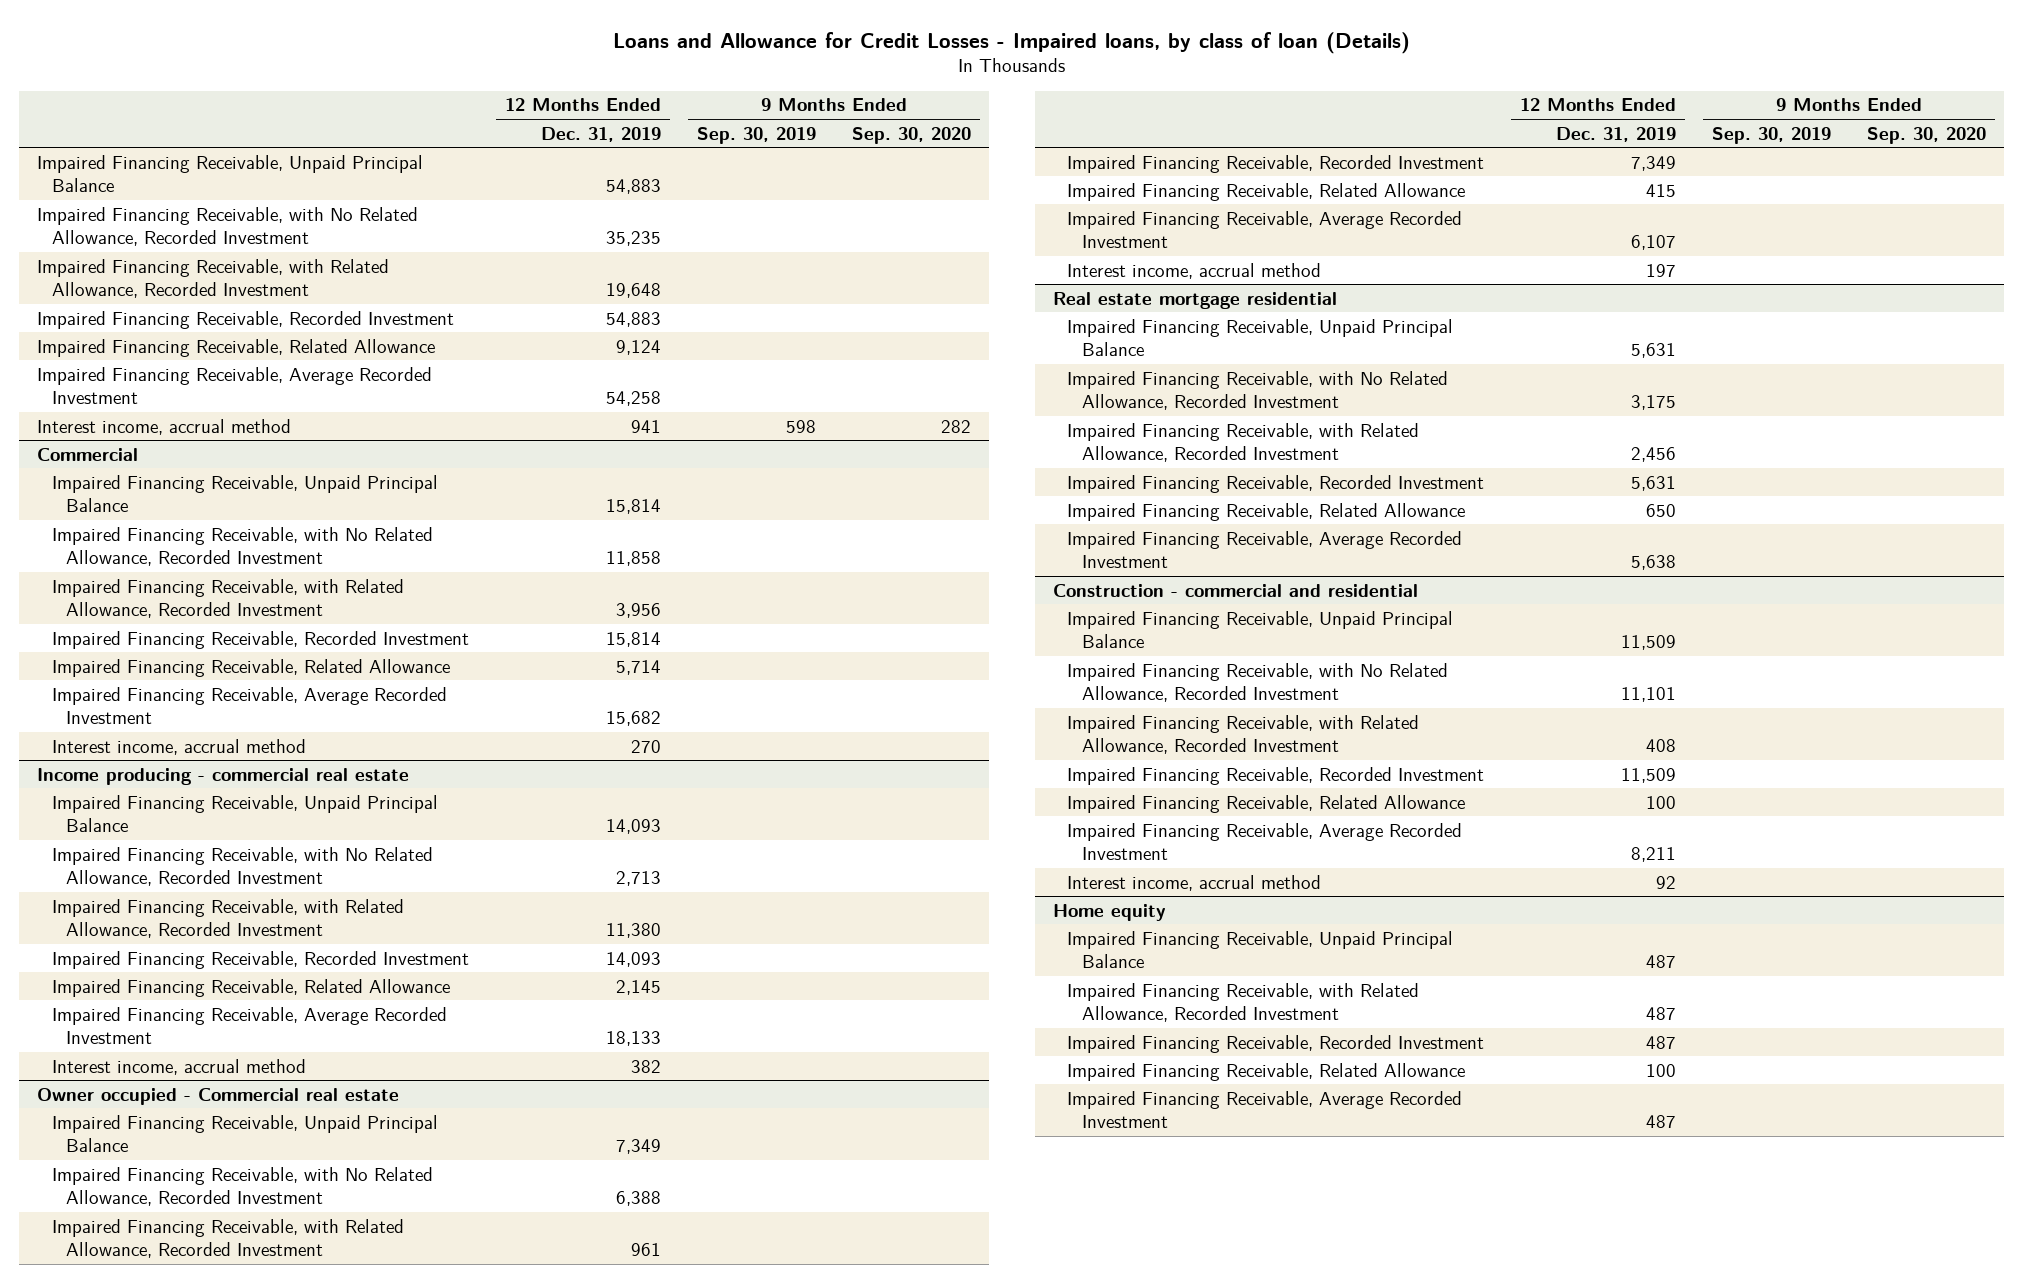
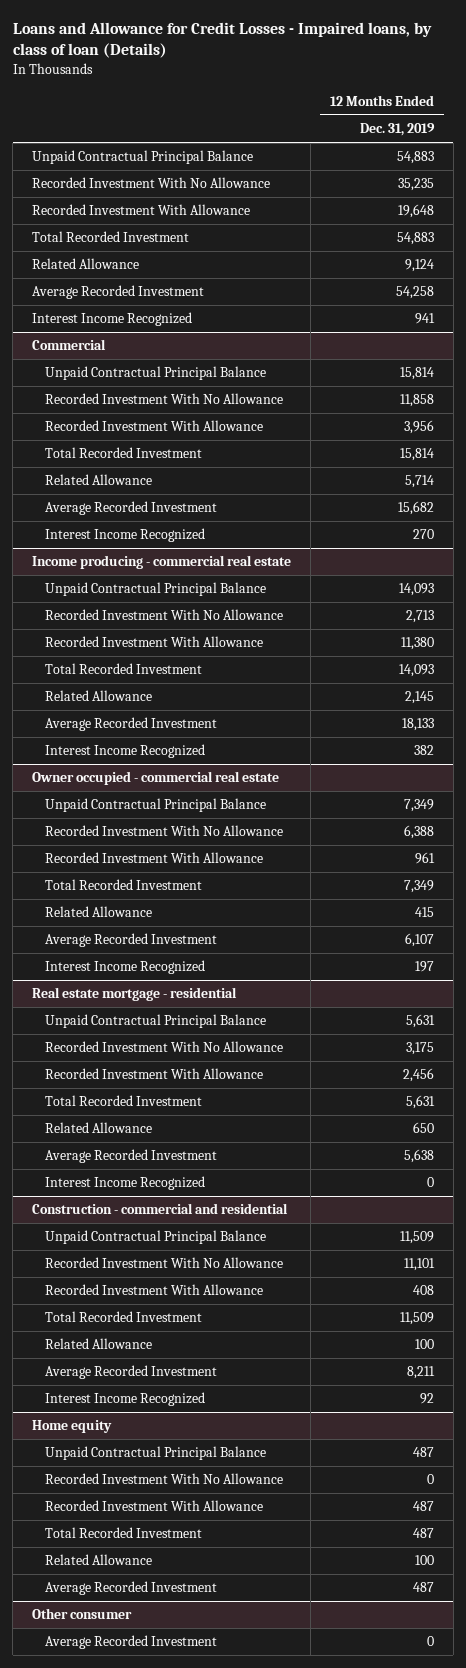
- | 12 Months Ended Dec. 31, 2019 | 9 Months Ended Sep. 30, 2019 | 9 Months Ended Sep. 30, 2020
+ | 12 Months Ended Dec. 31, 2019
- Impaired Financing Receivable, Unpaid Principal Balance | 54,883 | |
- Impaired Financing Receivable, with No Related Allowance, Recorded Investment | 35,235 | |
- Impaired Financing Receivable, with Related Allowance, Recorded Investment | 19,648 | |
- Impaired Financing Receivable, Recorded Investment | 54,883 | |
- Impaired Financing Receivable, Related Allowance | 9,124 | |
- Impaired Financing Receivable, Average Recorded Investment | 54,258 | |
- Interest income, accrual method | 941 | 598 | 282
+ Unpaid Contractual Principal Balance | 54,883
+ Recorded Investment With No Allowance | 35,235
+ Recorded Investment With Allowance | 19,648
+ Total Recorded Investment | 54,883
+ Related Allowance | 9,124
+ Average Recorded Investment | 54,258
+ Interest Income Recognized | 941
@ Commercial
- Impaired Financing Receivable, Unpaid Principal Balance | 15,814 | |
- Impaired Financing Receivable, with No Related Allowance, Recorded Investment | 11,858 | |
- Impaired Financing Receivable, with Related Allowance, Recorded Investment | 3,956 | |
- Impaired Financing Receivable, Recorded Investment | 15,814 | |
- Impaired Financing Receivable, Related Allowance | 5,714 | |
- Impaired Financing Receivable, Average Recorded Investment | 15,682 | |
- Interest income, accrual method | 270 | |
+ Unpaid Contractual Principal Balance | 15,814
+ Recorded Investment With No Allowance | 11,858
+ Recorded Investment With Allowance | 3,956
+ Total Recorded Investment | 15,814
+ Related Allowance | 5,714
+ Average Recorded Investment | 15,682
+ Interest Income Recognized | 270
@ Income producing - commercial real estate
- Impaired Financing Receivable, Unpaid Principal Balance | 14,093 | |
- Impaired Financing Receivable, with No Related Allowance, Recorded Investment | 2,713 | |
- Impaired Financing Receivable, with Related Allowance, Recorded Investment | 11,380 | |
- Impaired Financing Receivable, Recorded Investment | 14,093 | |
- Impaired Financing Receivable, Related Allowance | 2,145 | |
- Impaired Financing Receivable, Average Recorded Investment | 18,133 | |
- Interest income, accrual method | 382 | |
- Owner occupied - Commercial real estate
- Impaired Financing Receivable, Unpaid Principal Balance | 7,349 | |
- Impaired Financing Receivable, with No Related Allowance, Recorded Investment | 6,388 | |
- Impaired Financing Receivable, with Related Allowance, Recorded Investment | 961 | |
- Impaired Financing Receivable, Recorded Investment | 7,349 | |
- Impaired Financing Receivable, Related Allowance | 415 | |
- Impaired Financing Receivable, Average Recorded Investment | 6,107 | |
- Interest income, accrual method | 197 | |
- Real estate mortgage residential
- Impaired Financing Receivable, Unpaid Principal Balance | 5,631 | |
- Impaired Financing Receivable, with No Related Allowance, Recorded Investment | 3,175 | |
- Impaired Financing Receivable, with Related Allowance, Recorded Investment | 2,456 | |
- Impaired Financing Receivable, Recorded Investment | 5,631 | |
- Impaired Financing Receivable, Related Allowance | 650 | |
- Impaired Financing Receivable, Average Recorded Investment | 5,638 | |
@ Income producing - commercial real estate
+ Unpaid Contractual Principal Balance | 14,093
+ Recorded Investment With No Allowance | 2,713
+ Recorded Investment With Allowance | 11,380
+ Total Recorded Investment | 14,093
+ Related Allowance | 2,145
+ Average Recorded Investment | 18,133
+ Interest Income Recognized | 382
+ Owner occupied - commercial real estate
+ Unpaid Contractual Principal Balance | 7,349
+ Recorded Investment With No Allowance | 6,388
+ Recorded Investment With Allowance | 961
+ Total Recorded Investment | 7,349
+ Related Allowance | 415
+ Average Recorded Investment | 6,107
+ Interest Income Recognized | 197
+ Real estate mortgage - residential
+ Unpaid Contractual Principal Balance | 5,631
+ Recorded Investment With No Allowance | 3,175
+ Recorded Investment With Allowance | 2,456
+ Total Recorded Investment | 5,631
+ Related Allowance | 650
+ Average Recorded Investment | 5,638
+ Interest Income Recognized | 0
@ Construction - commercial and residential
- Impaired Financing Receivable, Unpaid Principal Balance | 11,509 | |
- Impaired Financing Receivable, with No Related Allowance, Recorded Investment | 11,101 | |
- Impaired Financing Receivable, with Related Allowance, Recorded Investment | 408 | |
- Impaired Financing Receivable, Recorded Investment | 11,509 | |
- Impaired Financing Receivable, Related Allowance | 100 | |
- Impaired Financing Receivable, Average Recorded Investment | 8,211 | |
- Interest income, accrual method | 92 | |
+ Unpaid Contractual Principal Balance | 11,509
+ Recorded Investment With No Allowance | 11,101
+ Recorded Investment With Allowance | 408
+ Total Recorded Investment | 11,509
+ Related Allowance | 100
+ Average Recorded Investment | 8,211
+ Interest Income Recognized | 92
@ Home equity
- Impaired Financing Receivable, Unpaid Principal Balance | 487 | |
- Impaired Financing Receivable, with Related Allowance, Recorded Investment | 487 | |
- Impaired Financing Receivable, Recorded Investment | 487 | |
- Impaired Financing Receivable, Related Allowance | 100 | |
- Impaired Financing Receivable, Average Recorded Investment | 487 | |
+ Unpaid Contractual Principal Balance | 487
+ Recorded Investment With No Allowance | 0
+ Recorded Investment With Allowance | 487
+ Total Recorded Investment | 487
+ Related Allowance | 100
+ Average Recorded Investment | 487
+ Other consumer
+ Average Recorded Investment | 0

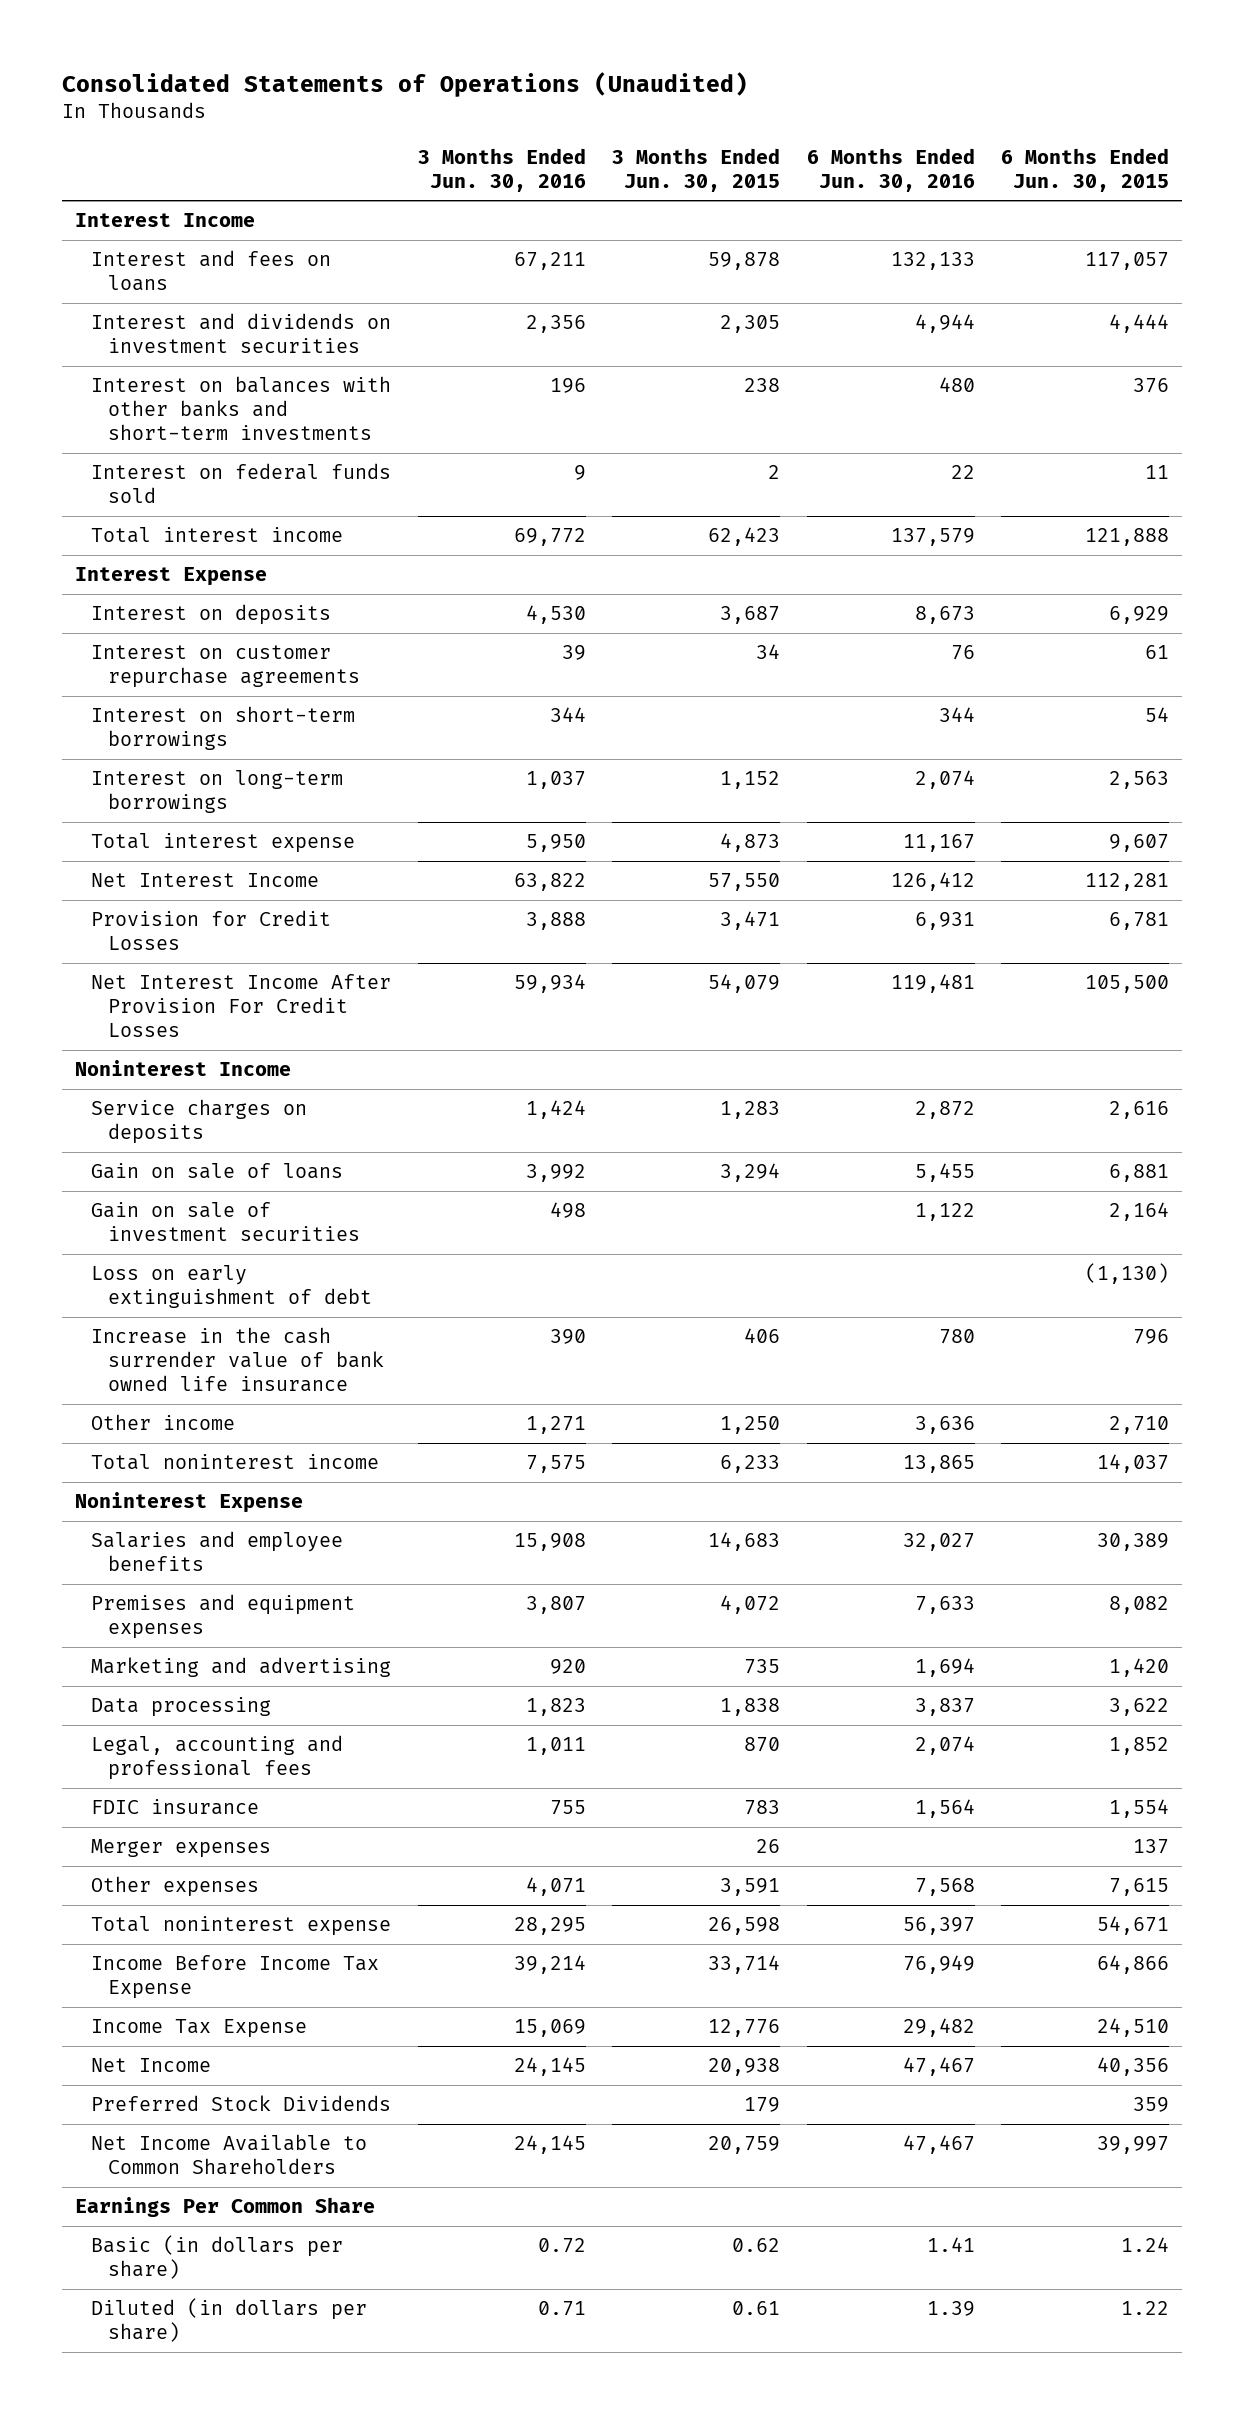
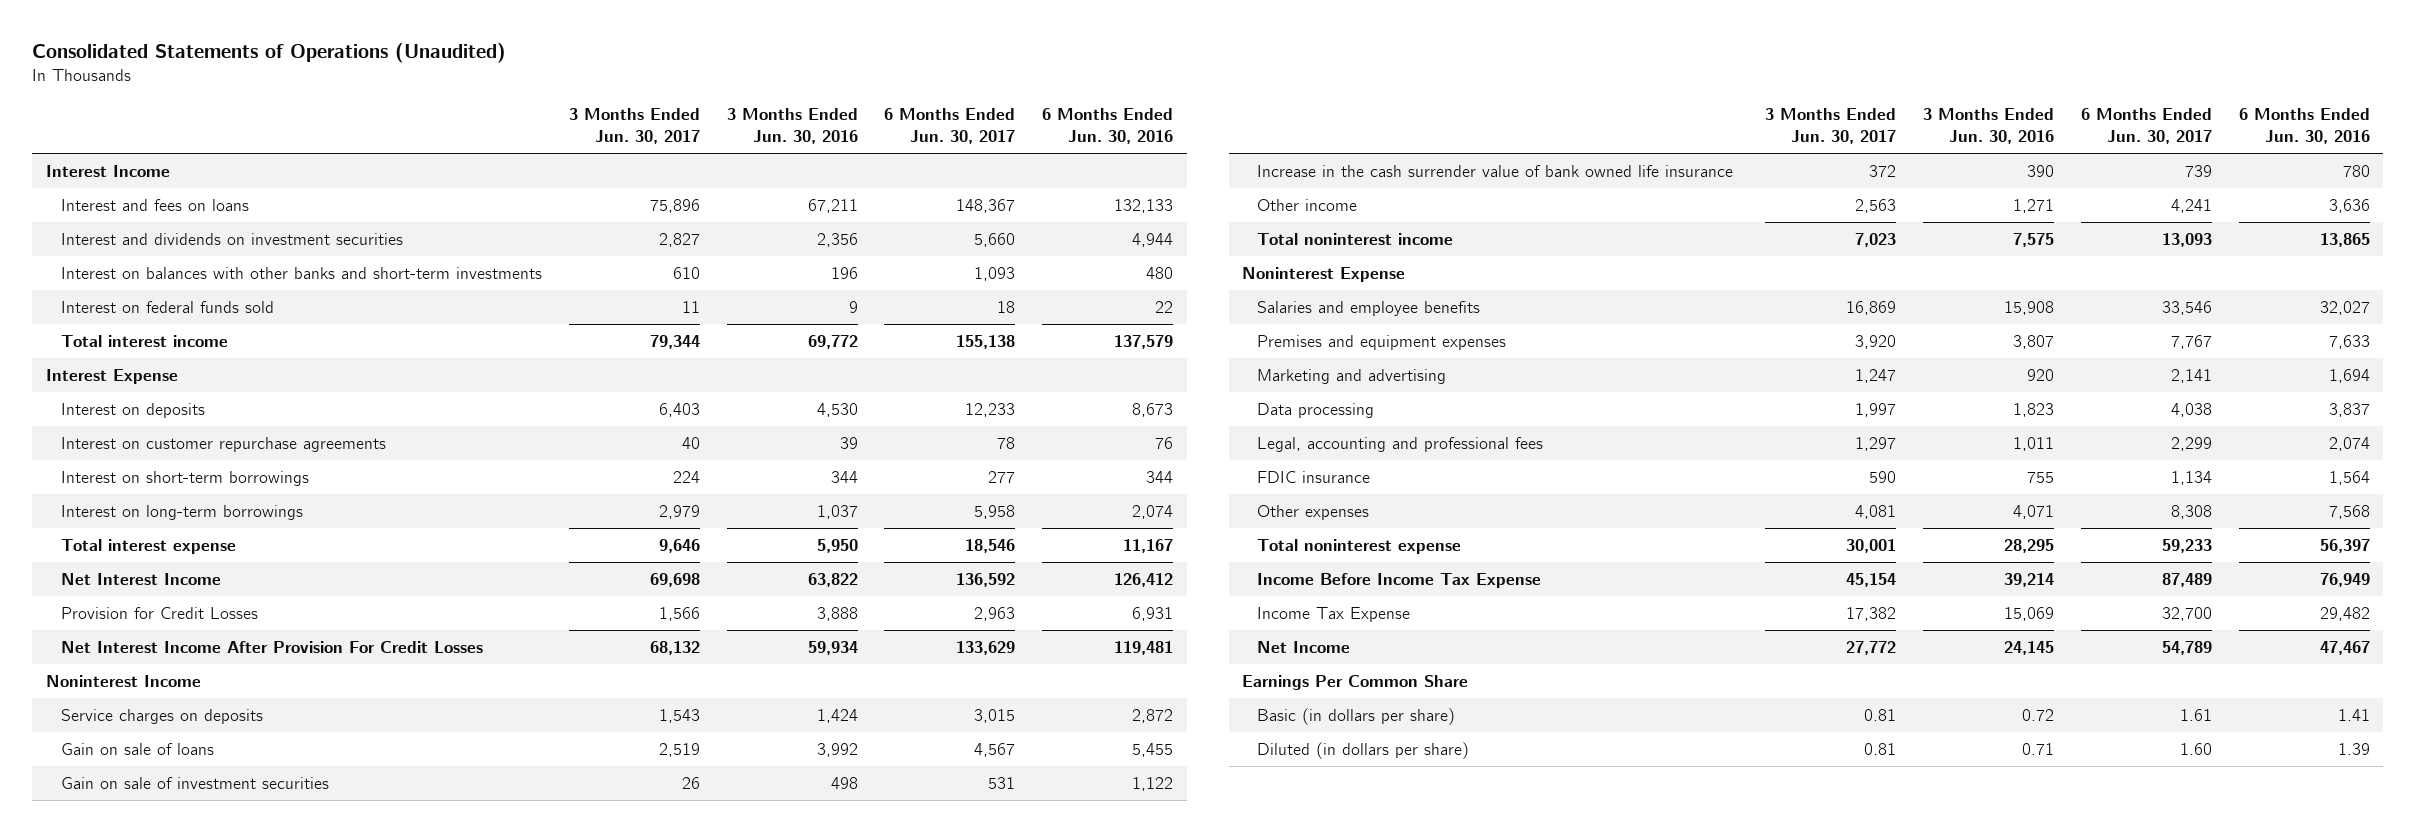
- | 3 Months Ended Jun. 30, 2016 | 3 Months Ended Jun. 30, 2015 | 6 Months Ended Jun. 30, 2016 | 6 Months Ended Jun. 30, 2015
+ | 3 Months Ended Jun. 30, 2017 | 3 Months Ended Jun. 30, 2016 | 6 Months Ended Jun. 30, 2017 | 6 Months Ended Jun. 30, 2016
- Loss on early extinguishment of debt | | | | (1,130)
- Merger expenses | | 26 | | 137
- Preferred Stock Dividends | | 179 | | 359
- Net Income Available to Common Shareholders | 24,145 | 20,759 | 47,467 | 39,997

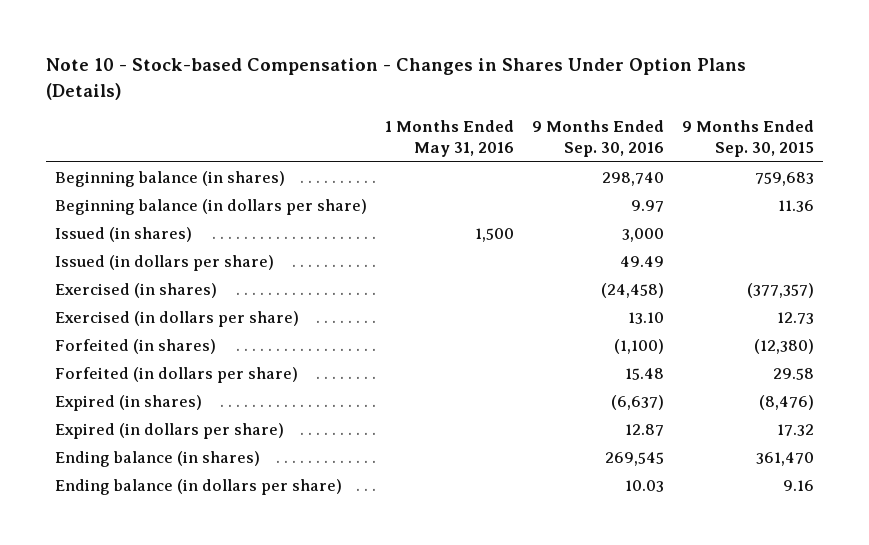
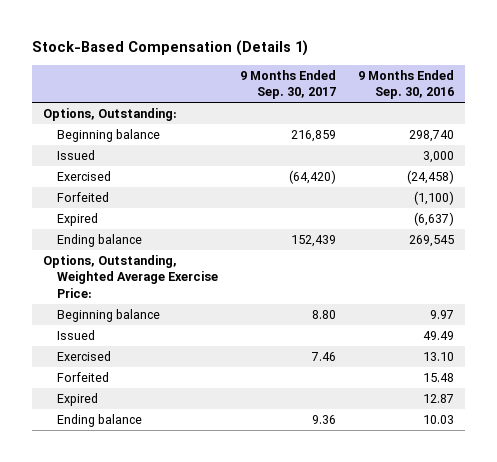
- Note 10 - Stock-based Compensation - Changes in Shares Under Option Plans (Details)
+ Stock-Based Compensation (Details 1)
- | 1 Months Ended May 31, 2016 | 9 Months Ended Sep. 30, 2016 | 9 Months Ended Sep. 30, 2015
+ | 9 Months Ended Sep. 30, 2017 | 9 Months Ended Sep. 30, 2016
- Beginning balance (in shares) | | 298,740 | 759,683
- Beginning balance (in dollars per share) | | 9.97 | 11.36
- Issued (in shares) | 1,500 | 3,000 |
- Issued (in dollars per share) | | 49.49 |
- Exercised (in shares) | | (24,458) | (377,357)
- Exercised (in dollars per share) | | 13.10 | 12.73
- Forfeited (in shares) | | (1,100) | (12,380)
- Forfeited (in dollars per share) | | 15.48 | 29.58
- Expired (in shares) | | (6,637) | (8,476)
- Expired (in dollars per share) | | 12.87 | 17.32
- Ending balance (in shares) | | 269,545 | 361,470
- Ending balance (in dollars per share) | | 10.03 | 9.16
+ Options, Outstanding:
+ Beginning balance | 216,859 | 298,740
+ Issued | | 3,000
+ Exercised | (64,420) | (24,458)
+ Forfeited | | (1,100)
+ Expired | | (6,637)
+ Ending balance | 152,439 | 269,545
+ Options, Outstanding, Weighted Average Exercise Price:
+ Beginning balance | 8.80 | 9.97
+ Issued | | 49.49
+ Exercised | 7.46 | 13.10
+ Forfeited | | 15.48
+ Expired | | 12.87
+ Ending balance | 9.36 | 10.03

